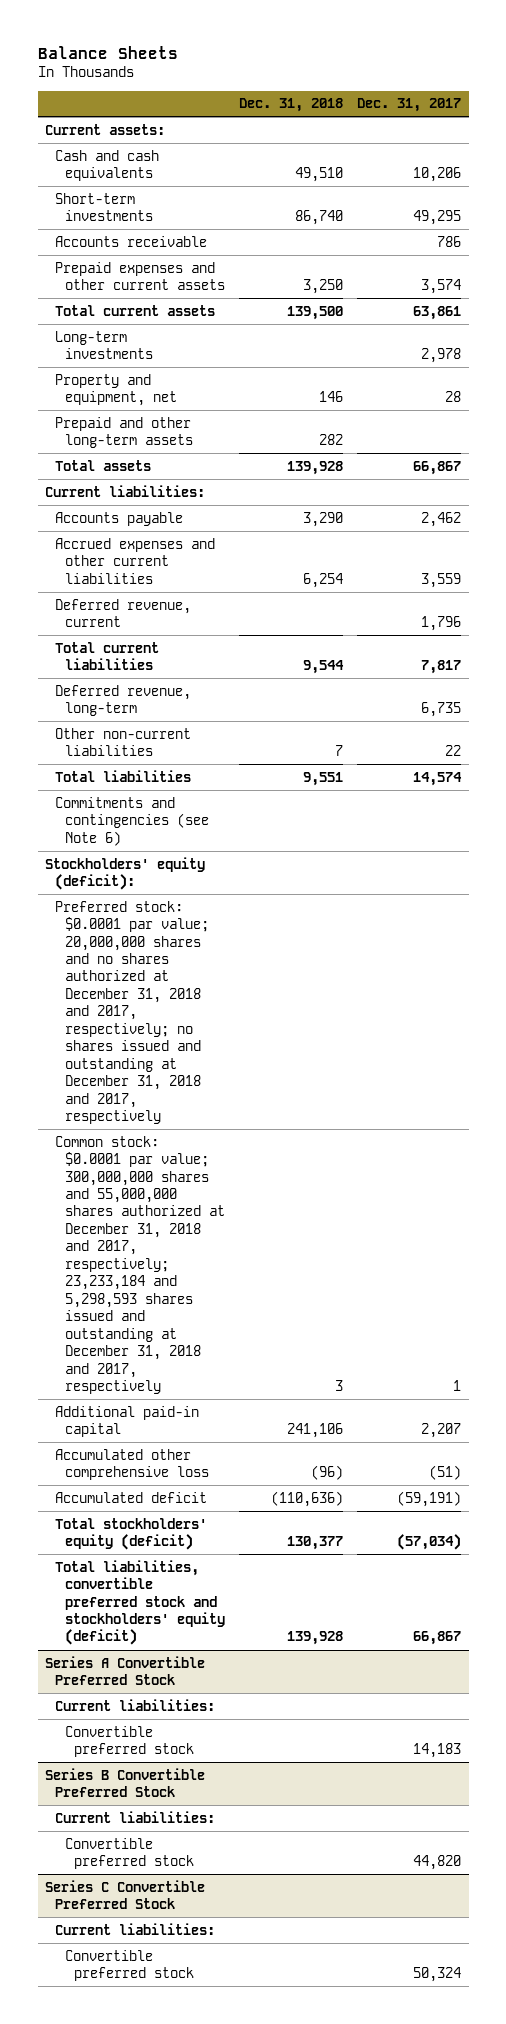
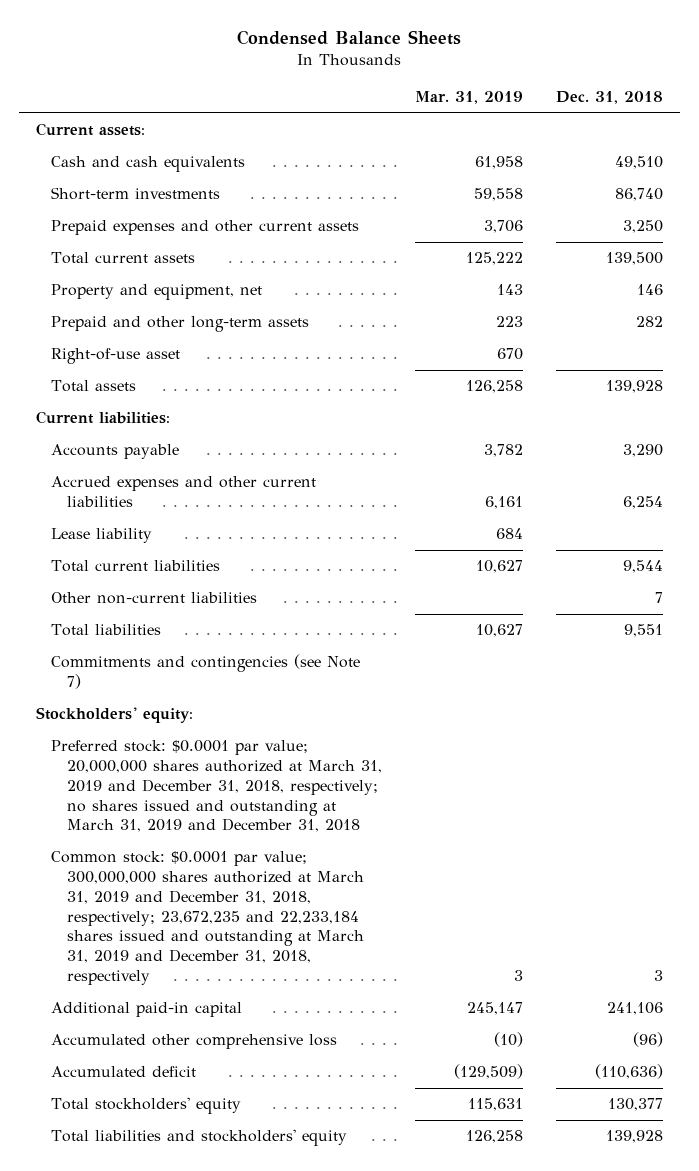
- Balance Sheets
+ Condensed Balance Sheets
- | Dec. 31, 2018 | Dec. 31, 2017
+ | Mar. 31, 2019 | Dec. 31, 2018
- Accounts receivable | | 786
- Long-term investments | | 2,978
+ Right-of-use asset | 670 |
- Deferred revenue, current | | 1,796
+ Lease liability | 684 |
- Deferred revenue, long-term | | 6,735
- Commitments and contingencies (see Note 6)
- Stockholders' equity (deficit):
- Preferred stock: $0.0001 par value; 20,000,000 shares and no shares authorized at December 31, 2018 and 2017, respectively; no shares issued and outstanding at December 31, 2018 and 2017, respectively
- Common stock: $0.0001 par value; 300,000,000 shares and 55,000,000 shares authorized at December 31, 2018 and 2017, respectively; 23,233,184 and 5,298,593 shares issued and outstanding at December 31, 2018 and 2017, respectively | 3 | 1
+ Commitments and contingencies (see Note 7)
+ Stockholders' equity:
+ Preferred stock: $0.0001 par value; 20,000,000 shares authorized at March 31, 2019 and December 31, 2018, respectively; no shares issued and outstanding at March 31, 2019 and December 31, 2018
+ Common stock: $0.0001 par value; 300,000,000 shares authorized at March 31, 2019 and December 31, 2018, respectively; 23,672,235 and 22,233,184 shares issued and outstanding at March 31, 2019 and December 31, 2018, respectively | 3 | 3
- Total stockholders' equity (deficit) | 130,377 | (57,034)
- Total liabilities, convertible preferred stock and stockholders' equity (deficit) | 139,928 | 66,867
- Series A Convertible Preferred Stock
- Current liabilities:
- Convertible preferred stock | | 14,183
- Series B Convertible Preferred Stock
- Current liabilities:
- Convertible preferred stock | | 44,820
- Series C Convertible Preferred Stock
- Current liabilities:
- Convertible preferred stock | | 50,324
+ Total stockholders' equity | 115,631 | 130,377
+ Total liabilities and stockholders' equity | 126,258 | 139,928

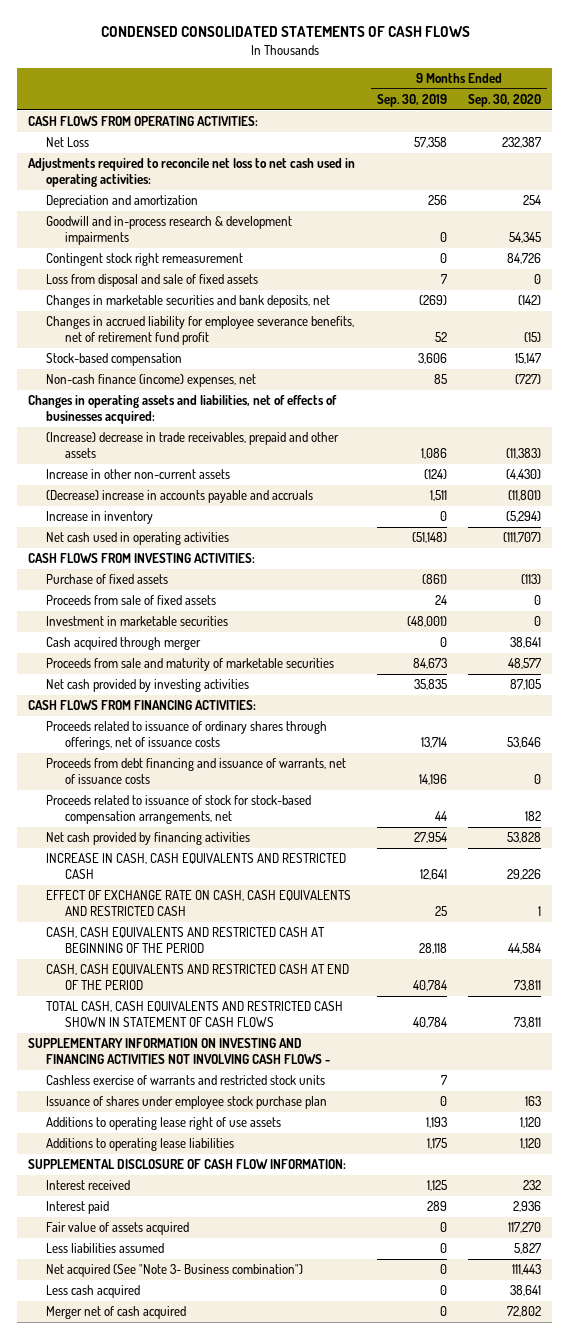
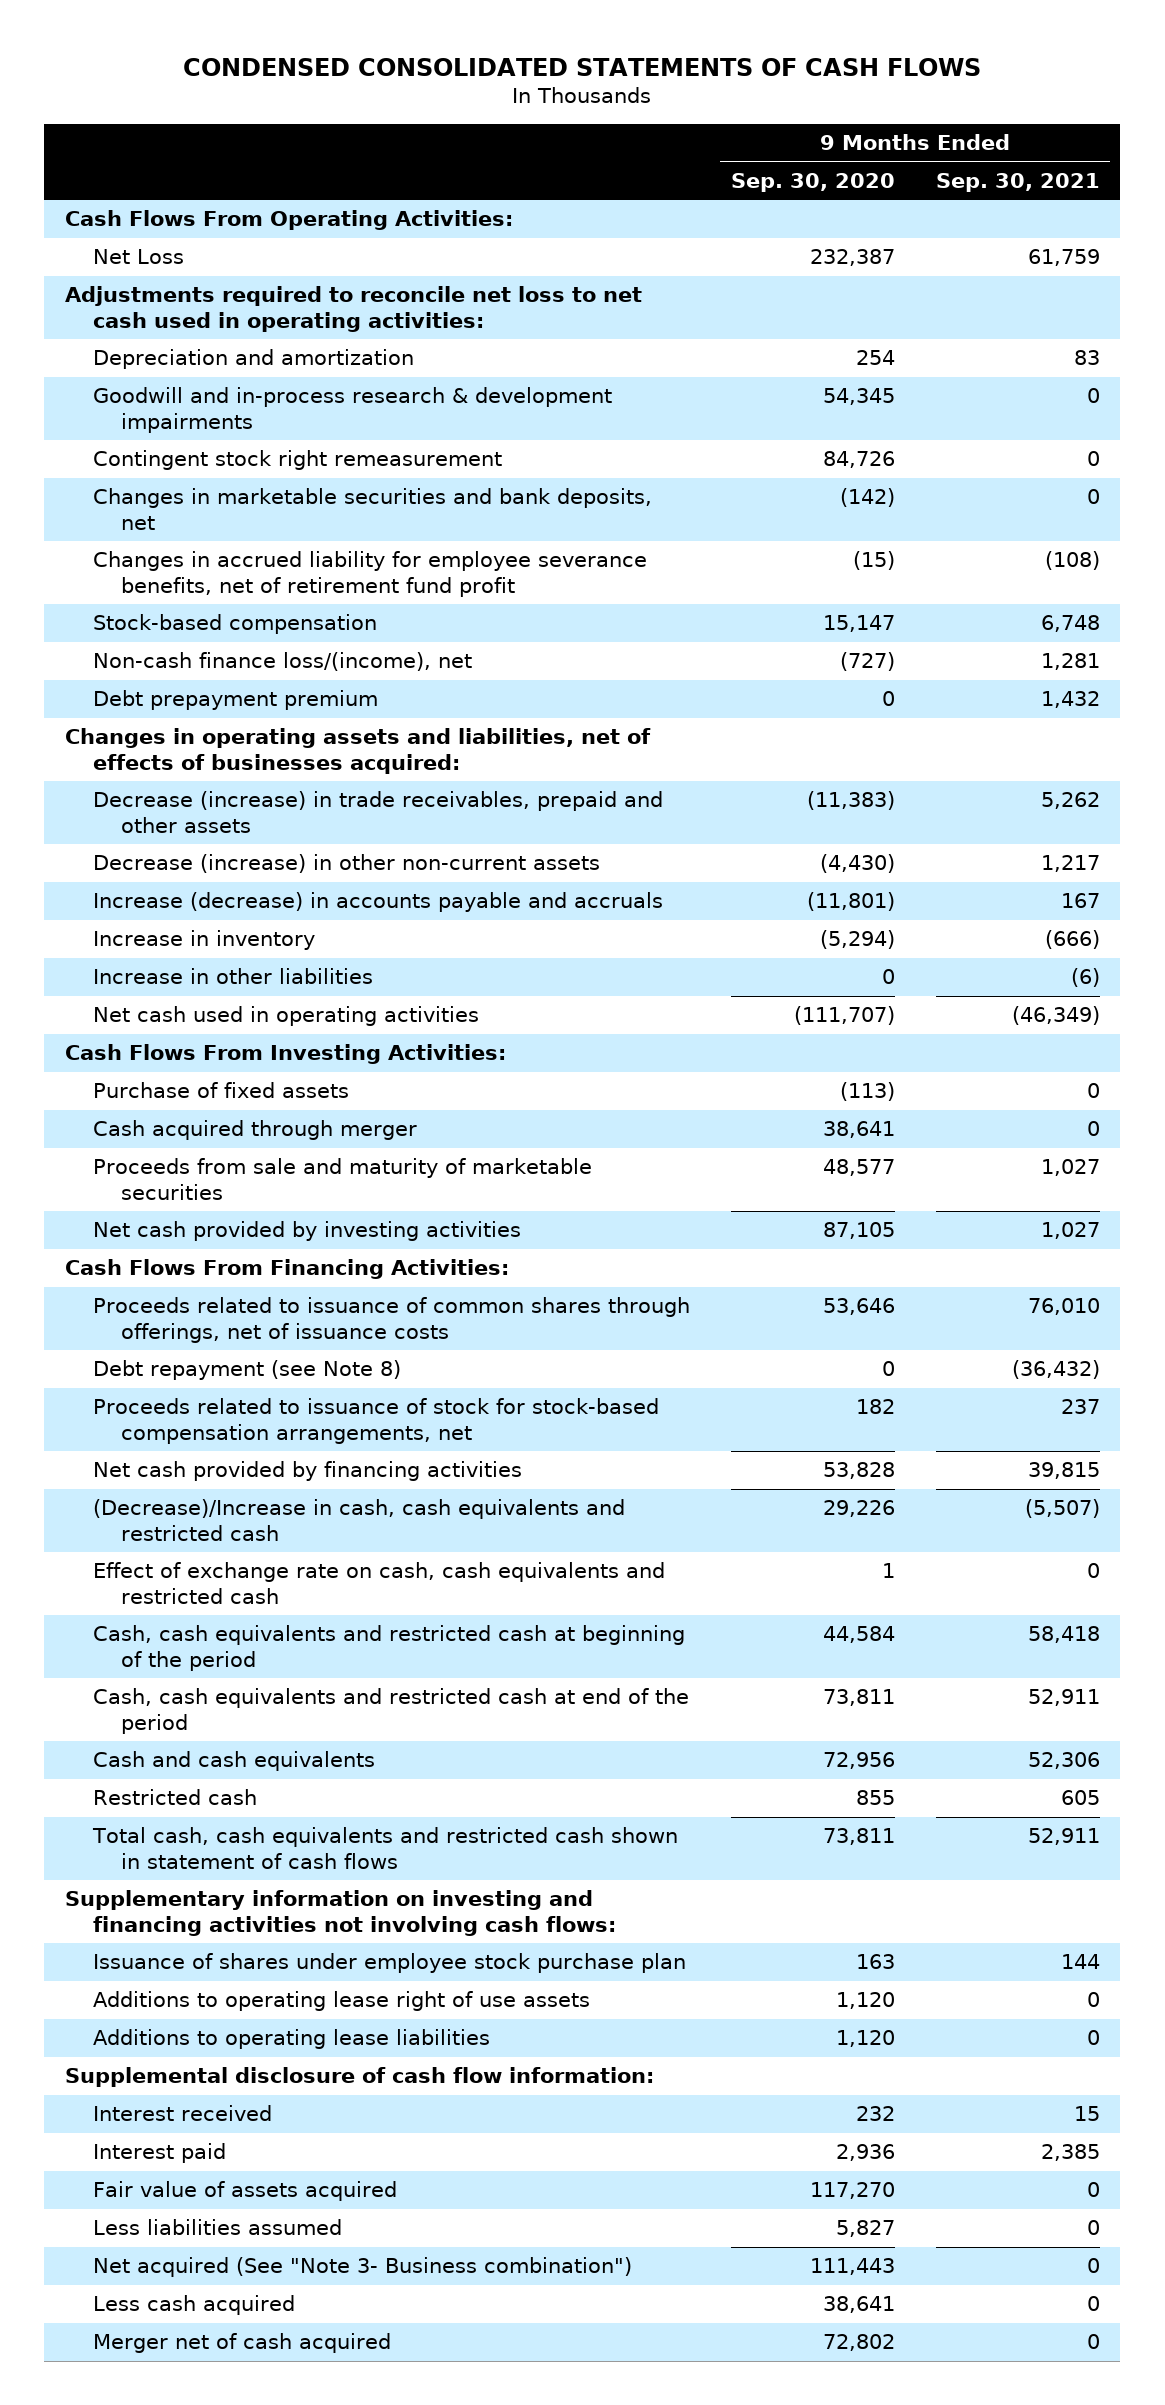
- | 9 Months Ended Sep. 30, 2019 | 9 Months Ended Sep. 30, 2020
+ | 9 Months Ended Sep. 30, 2020 | 9 Months Ended Sep. 30, 2021
- CASH FLOWS FROM OPERATING ACTIVITIES:
+ Cash Flows From Operating Activities:
- Loss from disposal and sale of fixed assets | 7 | 0
- Non-cash finance (income) expenses, net | 85 | (727)
+ Non-cash finance loss/(income), net | (727) | 1,281
+ Debt prepayment premium | 0 | 1,432
- (Increase) decrease in trade receivables, prepaid and other assets | 1,086 | (11,383)
- Increase in other non-current assets | (124) | (4,430)
- (Decrease) increase in accounts payable and accruals | 1,511 | (11,801)
+ Decrease (increase) in trade receivables, prepaid and other assets | (11,383) | 5,262
+ Decrease (increase) in other non-current assets | (4,430) | 1,217
+ Increase (decrease) in accounts payable and accruals | (11,801) | 167
+ Increase in other liabilities | 0 | (6)
- CASH FLOWS FROM INVESTING ACTIVITIES:
+ Cash Flows From Investing Activities:
- Proceeds from sale of fixed assets | 24 | 0
- Investment in marketable securities | (48,001) | 0
- CASH FLOWS FROM FINANCING ACTIVITIES:
- Proceeds related to issuance of ordinary shares through offerings, net of issuance costs | 13,714 | 53,646
- Proceeds from debt financing and issuance of warrants, net of issuance costs | 14,196 | 0
+ Cash Flows From Financing Activities:
+ Proceeds related to issuance of common shares through offerings, net of issuance costs | 53,646 | 76,010
+ Debt repayment (see Note 8) | 0 | (36,432)
- INCREASE IN CASH, CASH EQUIVALENTS AND RESTRICTED CASH | 12,641 | 29,226
- EFFECT OF EXCHANGE RATE ON CASH, CASH EQUIVALENTS AND RESTRICTED CASH | 25 | 1
- CASH, CASH EQUIVALENTS AND RESTRICTED CASH AT BEGINNING OF THE PERIOD | 28,118 | 44,584
- CASH, CASH EQUIVALENTS AND RESTRICTED CASH AT END OF THE PERIOD | 40,784 | 73,811
- TOTAL CASH, CASH EQUIVALENTS AND RESTRICTED CASH SHOWN IN STATEMENT OF CASH FLOWS | 40,784 | 73,811
- SUPPLEMENTARY INFORMATION ON INVESTING AND FINANCING ACTIVITIES NOT INVOLVING CASH FLOWS -
- Cashless exercise of warrants and restricted stock units | 7 |
+ (Decrease)/Increase in cash, cash equivalents and restricted cash | 29,226 | (5,507)
+ Effect of exchange rate on cash, cash equivalents and restricted cash | 1 | 0
+ Cash, cash equivalents and restricted cash at beginning of the period | 44,584 | 58,418
+ Cash, cash equivalents and restricted cash at end of the period | 73,811 | 52,911
+ Cash and cash equivalents | 72,956 | 52,306
+ Restricted cash | 855 | 605
+ Total cash, cash equivalents and restricted cash shown in statement of cash flows | 73,811 | 52,911
+ Supplementary information on investing and financing activities not involving cash flows:
- SUPPLEMENTAL DISCLOSURE OF CASH FLOW INFORMATION:
+ Supplemental disclosure of cash flow information:

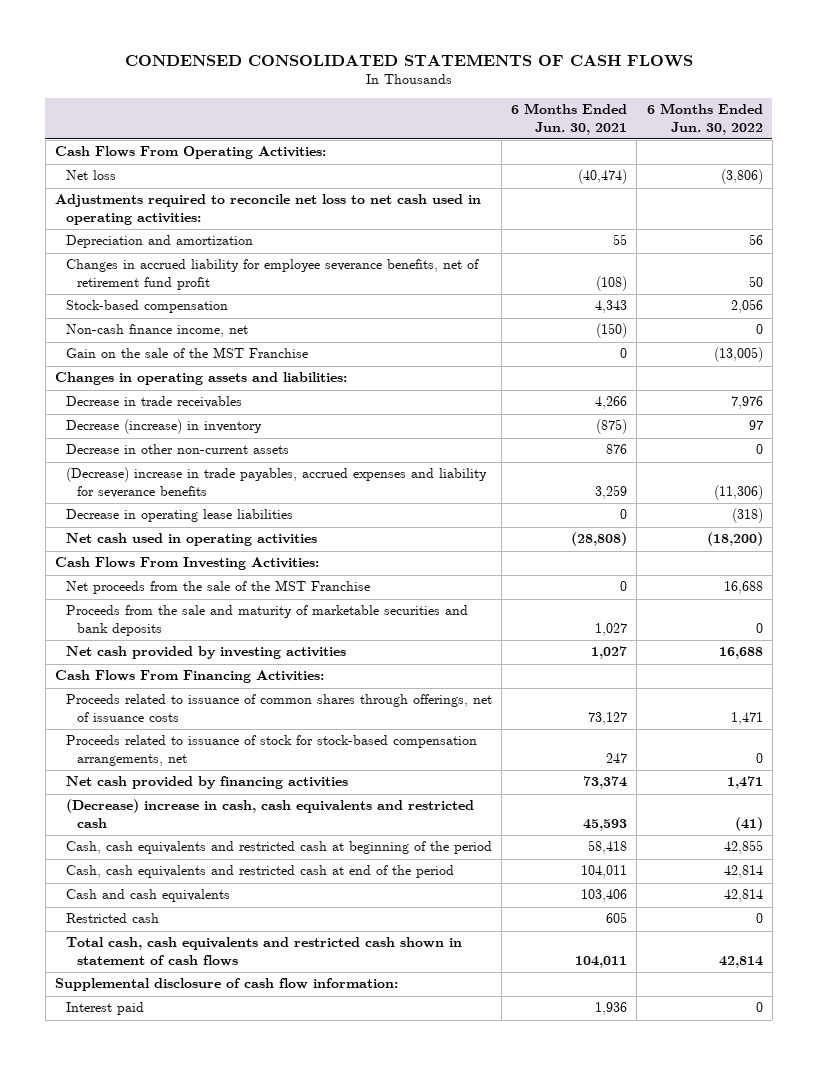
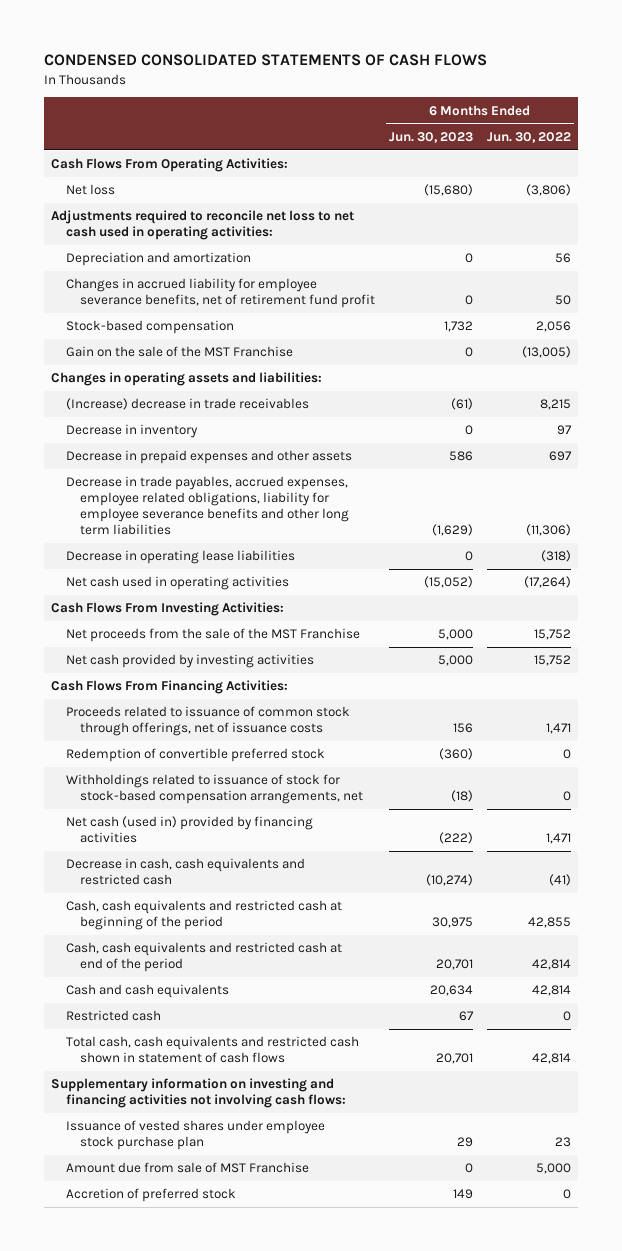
- | 6 Months Ended Jun. 30, 2021 | 6 Months Ended Jun. 30, 2022
+ | 6 Months Ended Jun. 30, 2023 | 6 Months Ended Jun. 30, 2022
- Non-cash finance income, net | (150) | 0
- Decrease in trade receivables | 4,266 | 7,976
- Decrease (increase) in inventory | (875) | 97
- Decrease in other non-current assets | 876 | 0
- (Decrease) increase in trade payables, accrued expenses and liability for severance benefits | 3,259 | (11,306)
+ (Increase) decrease in trade receivables | (61) | 8,215
+ Decrease in inventory | 0 | 97
+ Decrease in prepaid expenses and other assets | 586 | 697
+ Decrease in trade payables, accrued expenses, employee related obligations, liability for employee severance benefits and other long term liabilities | (1,629) | (11,306)
- Net cash used in operating activities | (28,808) | (18,200)
+ Net cash used in operating activities | (15,052) | (17,264)
- Net proceeds from the sale of the MST Franchise | 0 | 16,688
- Proceeds from the sale and maturity of marketable securities and bank deposits | 1,027 | 0
- Net cash provided by investing activities | 1,027 | 16,688
+ Net proceeds from the sale of the MST Franchise | 5,000 | 15,752
+ Net cash provided by investing activities | 5,000 | 15,752
- Proceeds related to issuance of common shares through offerings, net of issuance costs | 73,127 | 1,471
- Proceeds related to issuance of stock for stock-based compensation arrangements, net | 247 | 0
- Net cash provided by financing activities | 73,374 | 1,471
- (Decrease) increase in cash, cash equivalents and restricted cash | 45,593 | (41)
+ Proceeds related to issuance of common stock through offerings, net of issuance costs | 156 | 1,471
+ Redemption of convertible preferred stock | (360) | 0
+ Withholdings related to issuance of stock for stock-based compensation arrangements, net | (18) | 0
+ Net cash (used in) provided by financing activities | (222) | 1,471
+ Decrease in cash, cash equivalents and restricted cash | (10,274) | (41)
- Supplemental disclosure of cash flow information:
- Interest paid | 1,936 | 0
+ Supplementary information on investing and financing activities not involving cash flows:
+ Issuance of vested shares under employee stock purchase plan | 29 | 23
+ Amount due from sale of MST Franchise | 0 | 5,000
+ Accretion of preferred stock | 149 | 0

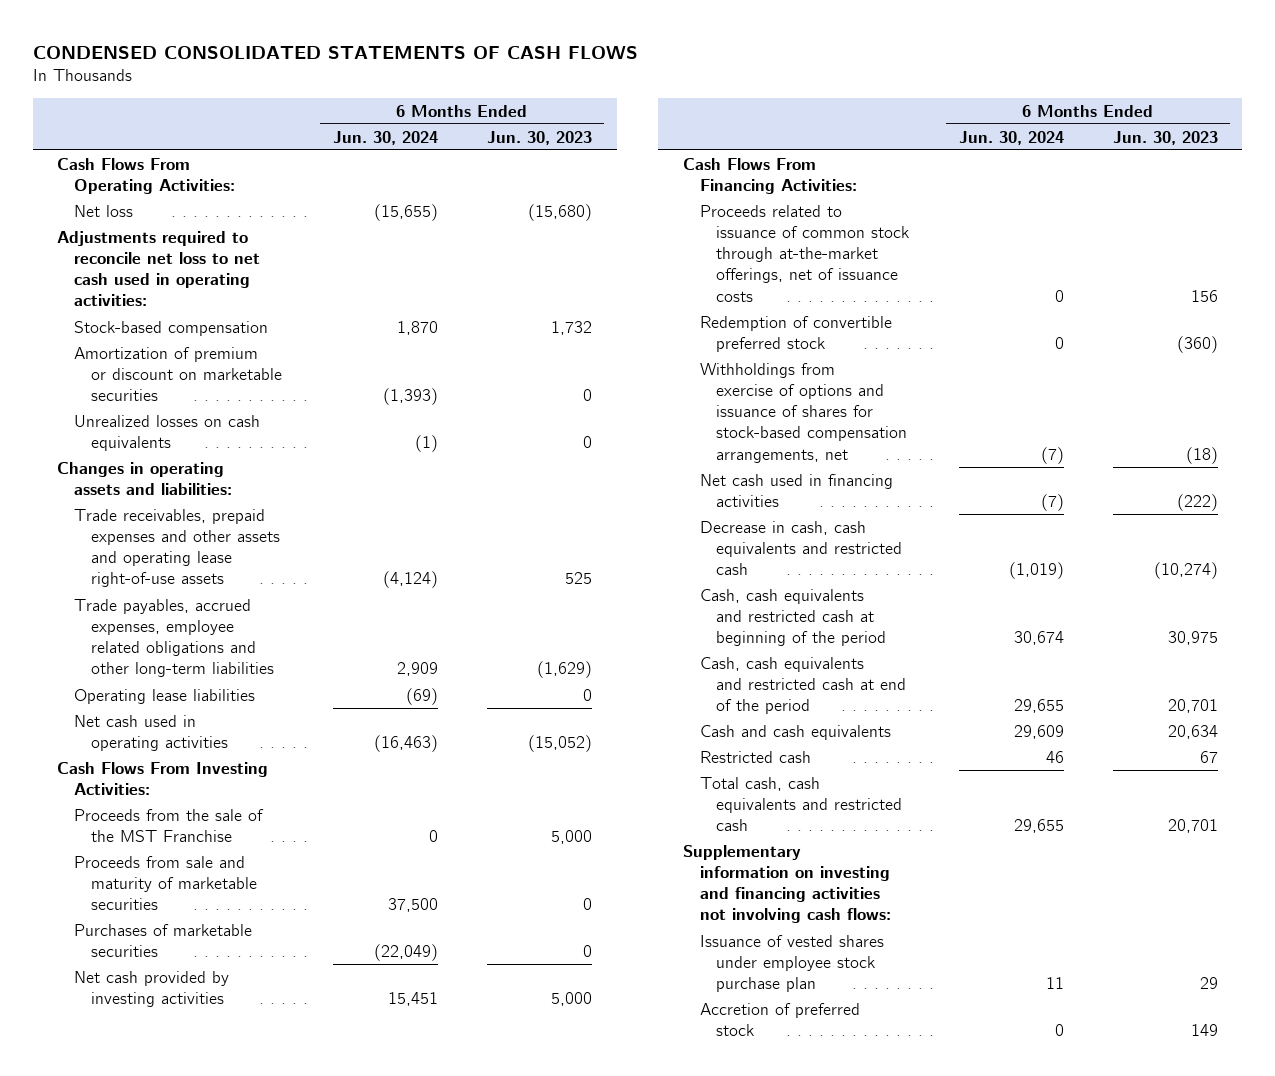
- | 6 Months Ended Jun. 30, 2023 | 6 Months Ended Jun. 30, 2022
+ | 6 Months Ended Jun. 30, 2024 | 6 Months Ended Jun. 30, 2023
- Depreciation and amortization | 0 | 56
- Changes in accrued liability for employee severance benefits, net of retirement fund profit | 0 | 50
- Gain on the sale of the MST Franchise | 0 | (13,005)
+ Amortization of premium or discount on marketable securities | (1,393) | 0
+ Unrealized losses on cash equivalents | (1) | 0
- (Increase) decrease in trade receivables | (61) | 8,215
- Decrease in inventory | 0 | 97
- Decrease in prepaid expenses and other assets | 586 | 697
- Decrease in trade payables, accrued expenses, employee related obligations, liability for employee severance benefits and other long term liabilities | (1,629) | (11,306)
- Decrease in operating lease liabilities | 0 | (318)
+ Trade receivables, prepaid expenses and other assets and operating lease right-of-use assets | (4,124) | 525
+ Trade payables, accrued expenses, employee related obligations and other long-term liabilities | 2,909 | (1,629)
+ Operating lease liabilities | (69) | 0
- Net proceeds from the sale of the MST Franchise | 5,000 | 15,752
+ Proceeds from the sale of the MST Franchise | 0 | 5,000
+ Proceeds from sale and maturity of marketable securities | 37,500 | 0
+ Purchases of marketable securities | (22,049) | 0
- Proceeds related to issuance of common stock through offerings, net of issuance costs | 156 | 1,471
+ Proceeds related to issuance of common stock through at-the-market offerings, net of issuance costs | 0 | 156
- Withholdings related to issuance of stock for stock-based compensation arrangements, net | (18) | 0
- Net cash (used in) provided by financing activities | (222) | 1,471
+ Withholdings from exercise of options and issuance of shares for stock-based compensation arrangements, net | (7) | (18)
+ Net cash used in financing activities | (7) | (222)
- Total cash, cash equivalents and restricted cash shown in statement of cash flows | 20,701 | 42,814
+ Total cash, cash equivalents and restricted cash | 29,655 | 20,701
- Amount due from sale of MST Franchise | 0 | 5,000

